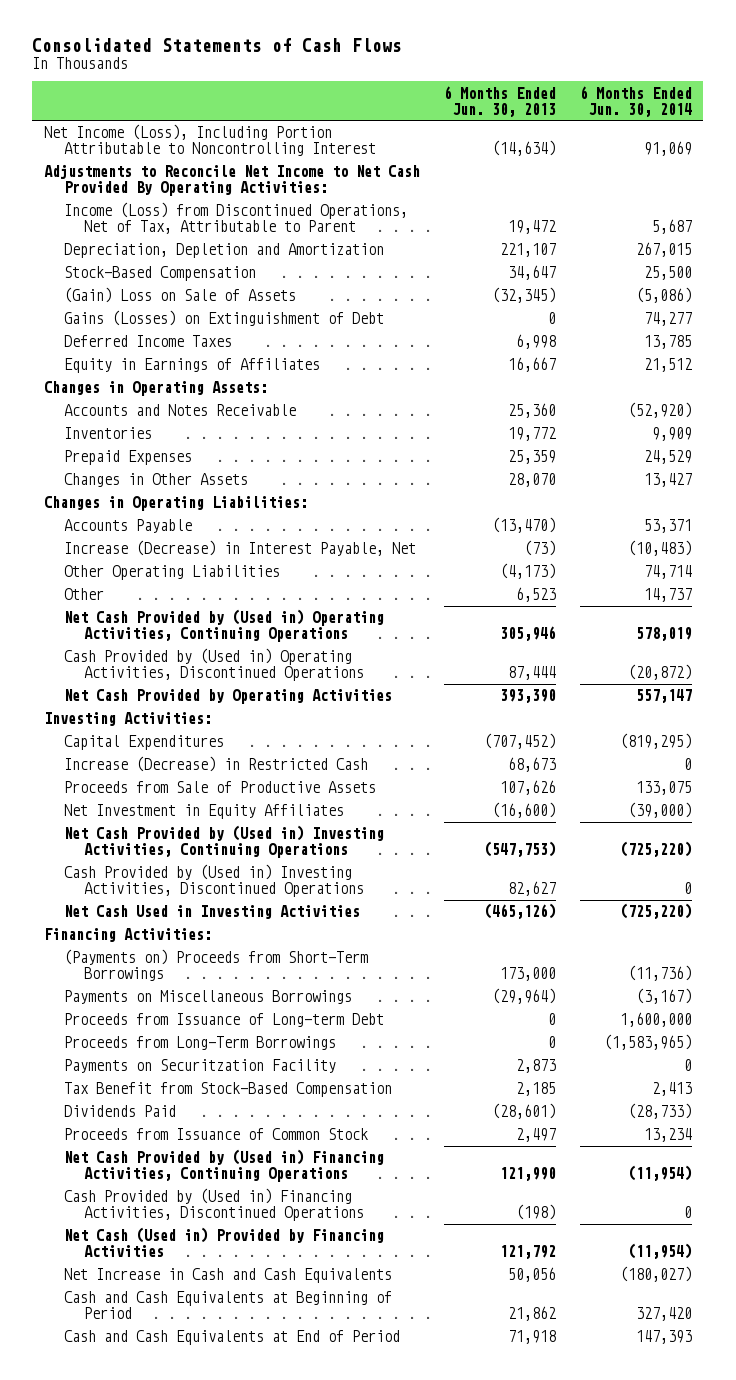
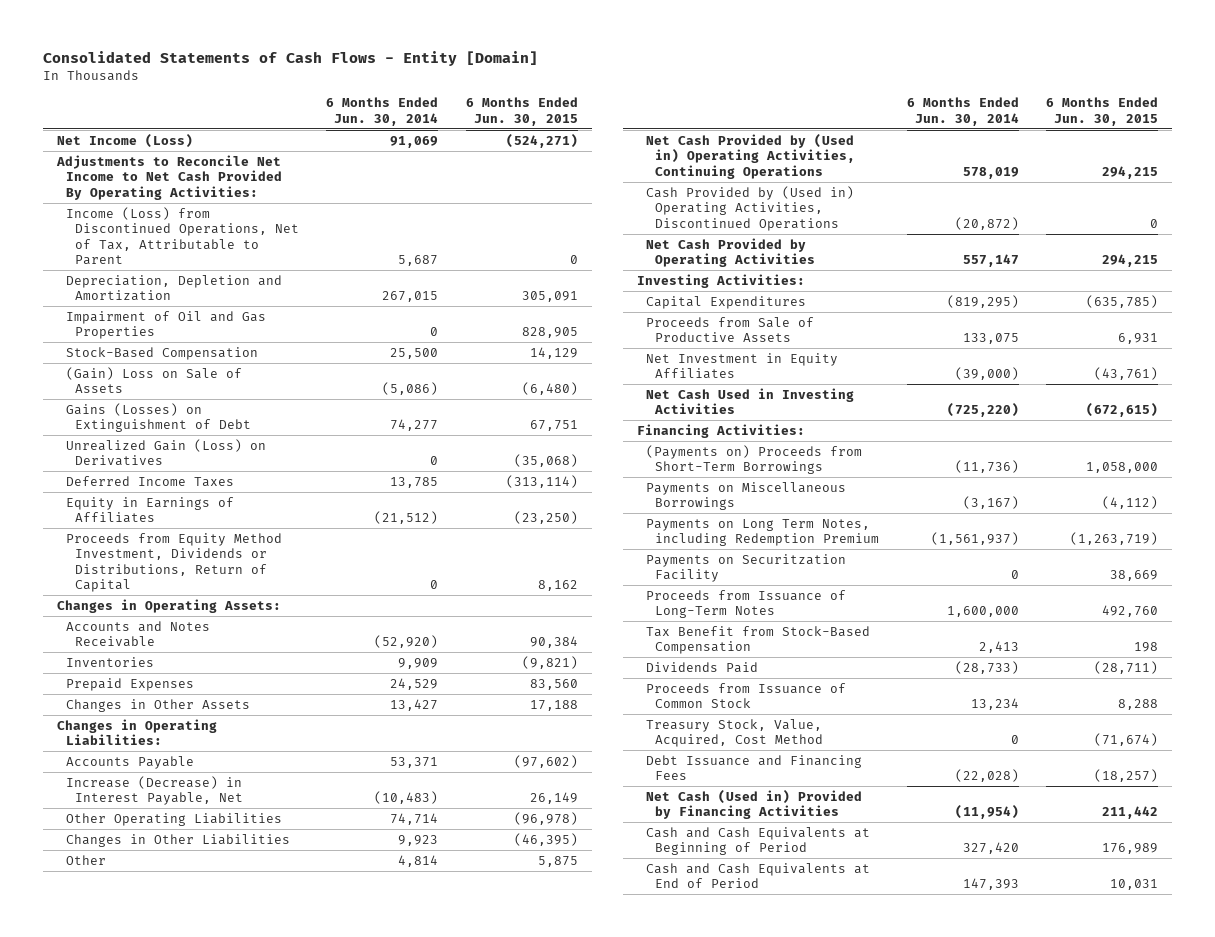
- Consolidated Statements of Cash Flows
+ Consolidated Statements of Cash Flows - Entity [Domain]
- | 6 Months Ended Jun. 30, 2013 | 6 Months Ended Jun. 30, 2014
+ | 6 Months Ended Jun. 30, 2014 | 6 Months Ended Jun. 30, 2015
- Net Income (Loss), Including Portion Attributable to Noncontrolling Interest | (14,634) | 91,069
+ Net Income (Loss) | 91,069 | (524,271)
+ Impairment of Oil and Gas Properties | 0 | 828,905
+ Unrealized Gain (Loss) on Derivatives | 0 | (35,068)
- Equity in Earnings of Affiliates | 16,667 | 21,512
+ Equity in Earnings of Affiliates | (21,512) | (23,250)
+ Proceeds from Equity Method Investment, Dividends or Distributions, Return of Capital | 0 | 8,162
- Other | 6,523 | 14,737
+ Changes in Other Liabilities | 9,923 | (46,395)
+ Other | 4,814 | 5,875
- Increase (Decrease) in Restricted Cash | 68,673 | 0
- Net Cash Provided by (Used in) Investing Activities, Continuing Operations | (547,753) | (725,220)
- Cash Provided by (Used in) Investing Activities, Discontinued Operations | 82,627 | 0
- Proceeds from Issuance of Long-term Debt | 0 | 1,600,000
- Proceeds from Long-Term Borrowings | 0 | (1,583,965)
+ Payments on Long Term Notes, including Redemption Premium | (1,561,937) | (1,263,719)
+ Proceeds from Issuance of Long-Term Notes | 1,600,000 | 492,760
- Net Cash Provided by (Used in) Financing Activities, Continuing Operations | 121,990 | (11,954)
- Cash Provided by (Used in) Financing Activities, Discontinued Operations | (198) | 0
+ Treasury Stock, Value, Acquired, Cost Method | 0 | (71,674)
+ Debt Issuance and Financing Fees | (22,028) | (18,257)
- Net Increase in Cash and Cash Equivalents | 50,056 | (180,027)

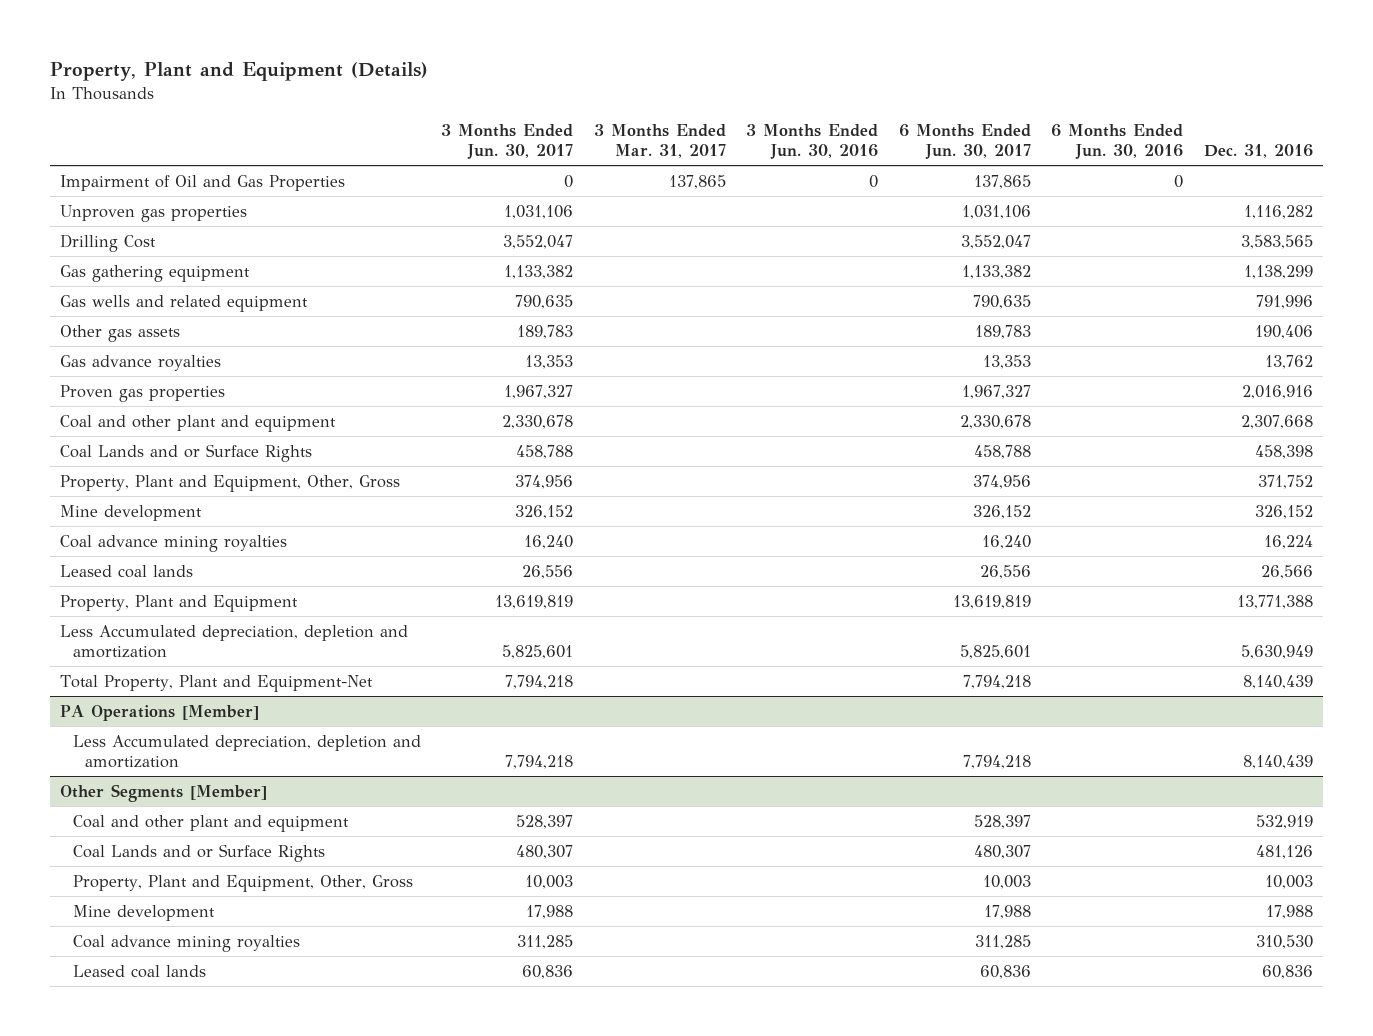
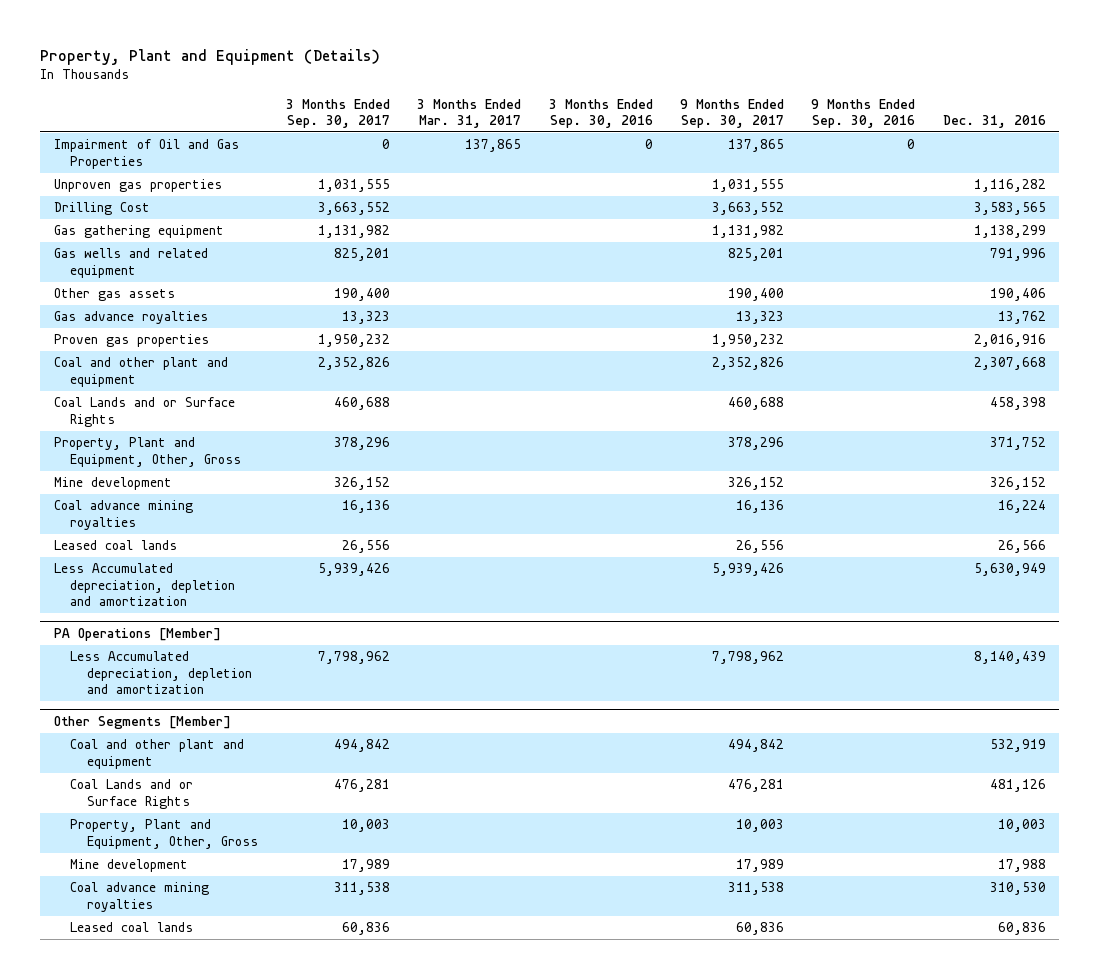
- | 3 Months Ended Jun. 30, 2017 | 3 Months Ended Mar. 31, 2017 | 3 Months Ended Jun. 30, 2016 | 6 Months Ended Jun. 30, 2017 | 6 Months Ended Jun. 30, 2016 | Dec. 31, 2016
+ | 3 Months Ended Sep. 30, 2017 | 3 Months Ended Mar. 31, 2017 | 3 Months Ended Sep. 30, 2016 | 9 Months Ended Sep. 30, 2017 | 9 Months Ended Sep. 30, 2016 | Dec. 31, 2016
- Property, Plant and Equipment | 13,619,819 | | | 13,619,819 | | 13,771,388
- Total Property, Plant and Equipment-Net | 7,794,218 | | | 7,794,218 | | 8,140,439

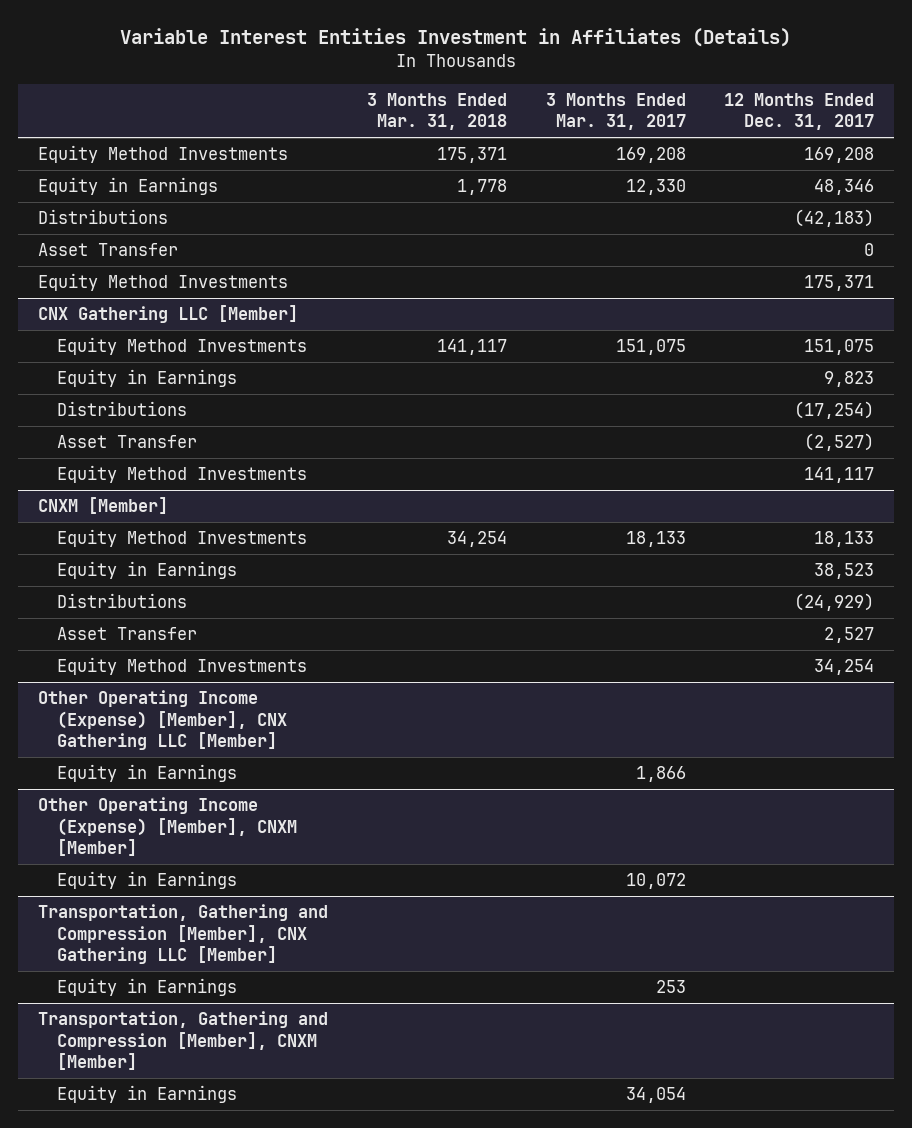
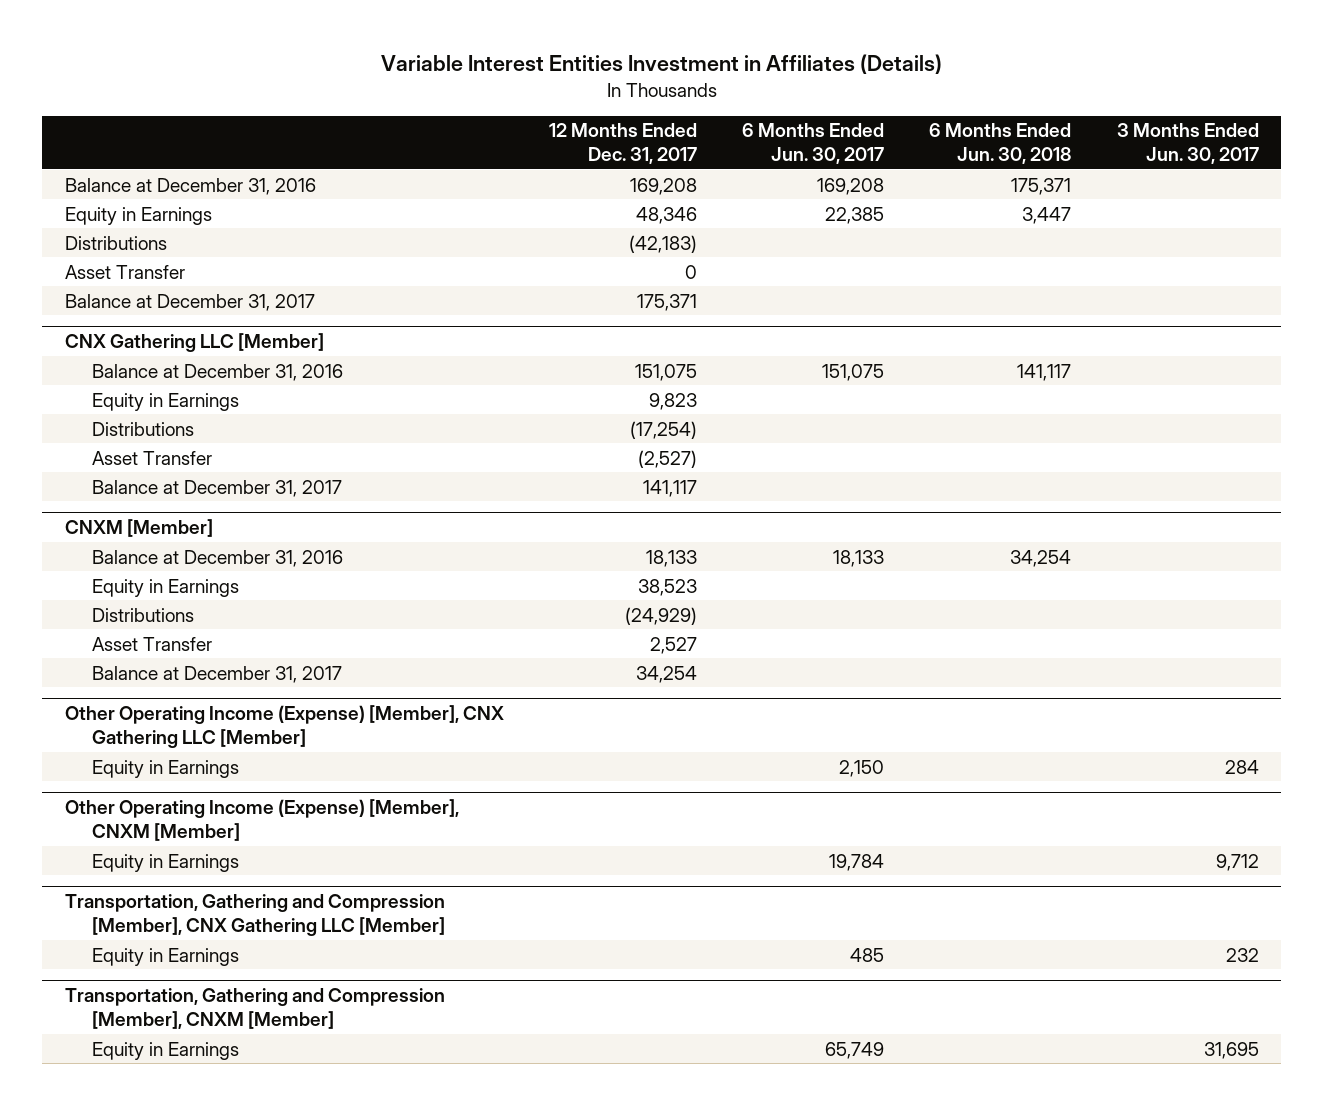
- | 3 Months Ended Mar. 31, 2018 | 3 Months Ended Mar. 31, 2017 | 12 Months Ended Dec. 31, 2017
+ | 12 Months Ended Dec. 31, 2017 | 6 Months Ended Jun. 30, 2017 | 6 Months Ended Jun. 30, 2018 | 3 Months Ended Jun. 30, 2017
- Equity Method Investments | 175,371 | 169,208 | 169,208
+ Balance at December 31, 2016 | 169,208 | 169,208 | 175,371 |
- Equity Method Investments | | | 175,371
+ Balance at December 31, 2017 | 175,371 | | |
@ CNX Gathering LLC [Member]
- Equity Method Investments | 141,117 | 151,075 | 151,075
+ Balance at December 31, 2016 | 151,075 | 151,075 | 141,117 |
- Equity Method Investments | | | 141,117
+ Balance at December 31, 2017 | 141,117 | | |
@ CNXM [Member]
- Equity Method Investments | 34,254 | 18,133 | 18,133
+ Balance at December 31, 2016 | 18,133 | 18,133 | 34,254 |
- Equity Method Investments | | | 34,254
+ Balance at December 31, 2017 | 34,254 | | |

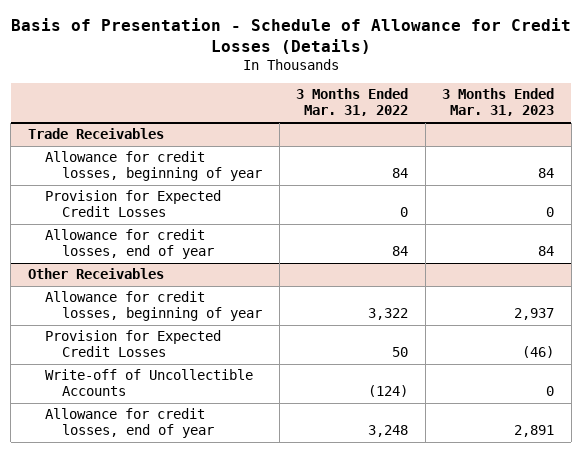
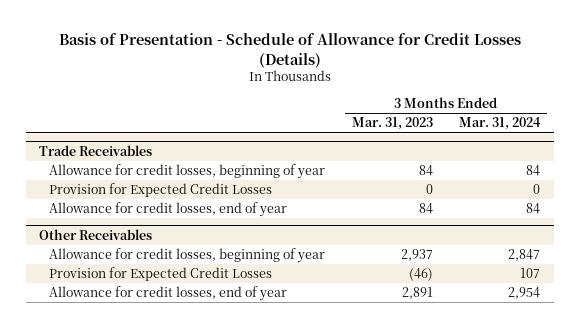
- | 3 Months Ended Mar. 31, 2022 | 3 Months Ended Mar. 31, 2023
+ | 3 Months Ended Mar. 31, 2023 | 3 Months Ended Mar. 31, 2024
@ Other Receivables
- Write-off of Uncollectible Accounts | (124) | 0

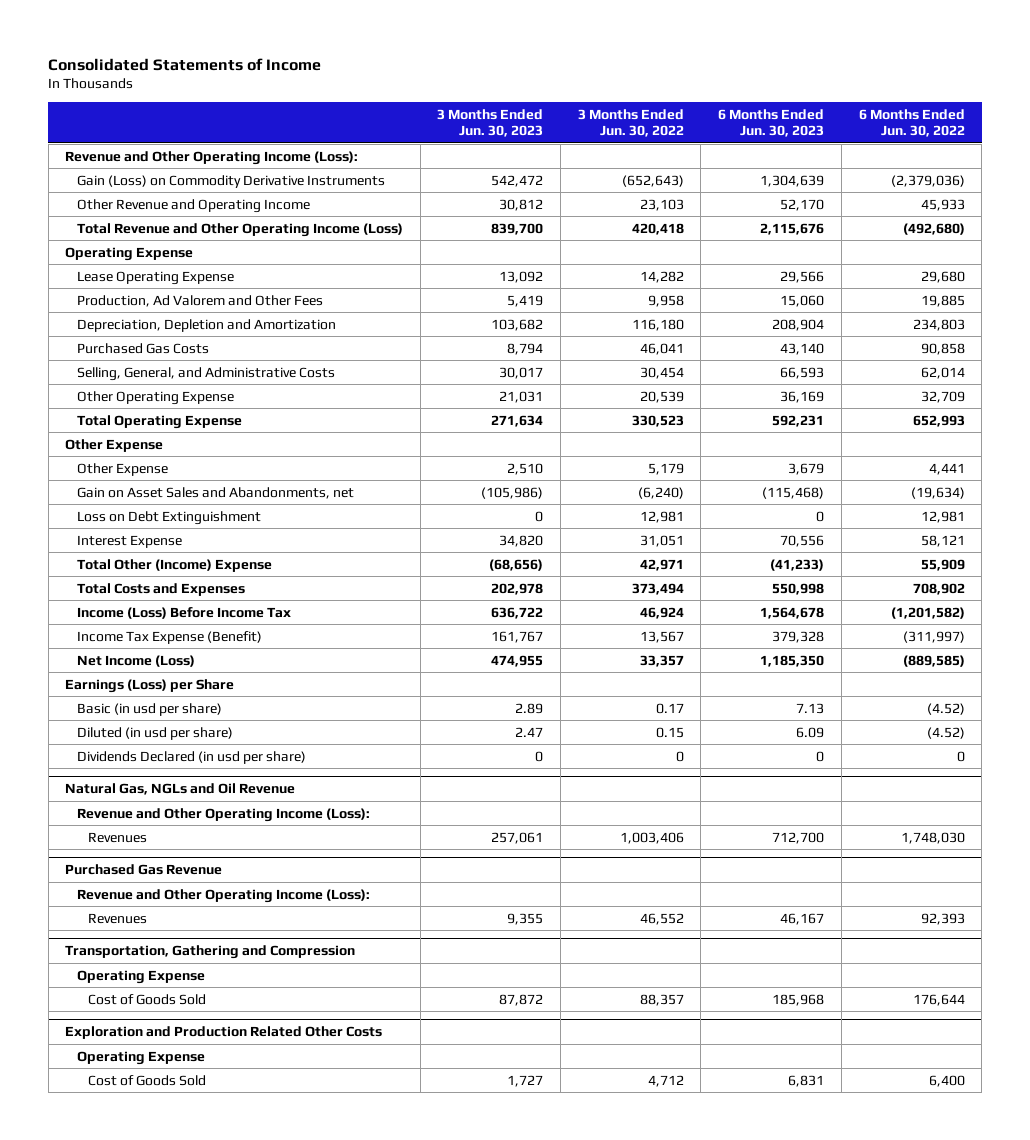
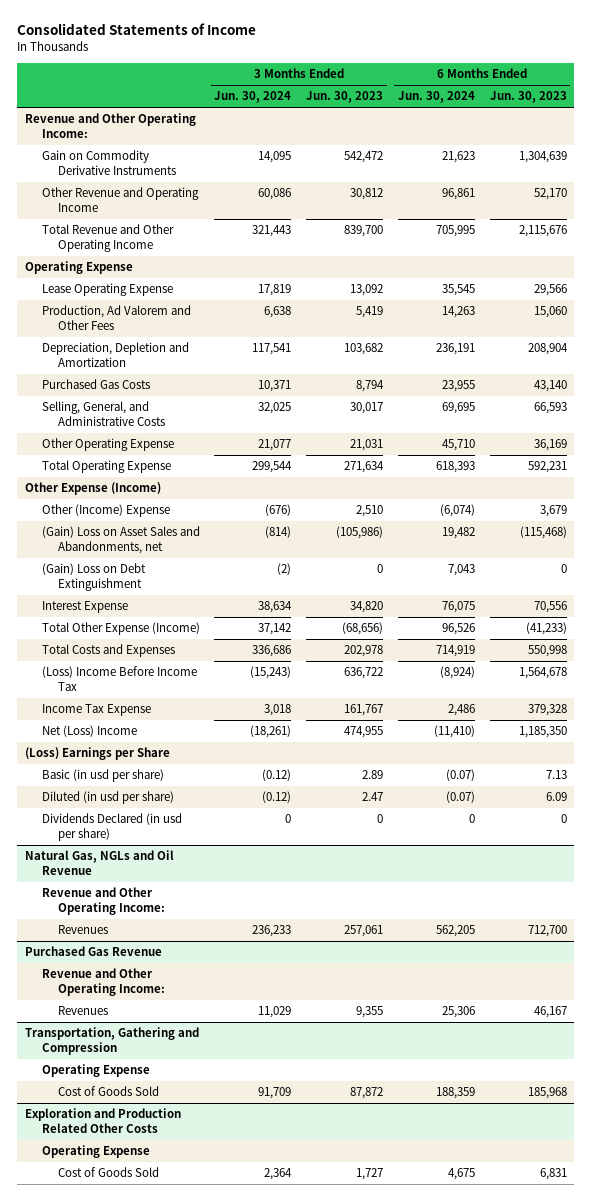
- | 3 Months Ended Jun. 30, 2023 | 3 Months Ended Jun. 30, 2022 | 6 Months Ended Jun. 30, 2023 | 6 Months Ended Jun. 30, 2022
+ | 3 Months Ended Jun. 30, 2024 | 3 Months Ended Jun. 30, 2023 | 6 Months Ended Jun. 30, 2024 | 6 Months Ended Jun. 30, 2023
- Revenue and Other Operating Income (Loss):
- Gain (Loss) on Commodity Derivative Instruments | 542,472 | (652,643) | 1,304,639 | (2,379,036)
+ Revenue and Other Operating Income:
+ Gain on Commodity Derivative Instruments | 14,095 | 542,472 | 21,623 | 1,304,639
- Total Revenue and Other Operating Income (Loss) | 839,700 | 420,418 | 2,115,676 | (492,680)
+ Total Revenue and Other Operating Income | 321,443 | 839,700 | 705,995 | 2,115,676
- Other Expense
- Other Expense | 2,510 | 5,179 | 3,679 | 4,441
- Gain on Asset Sales and Abandonments, net | (105,986) | (6,240) | (115,468) | (19,634)
- Loss on Debt Extinguishment | 0 | 12,981 | 0 | 12,981
+ Other Expense (Income)
+ Other (Income) Expense | (676) | 2,510 | (6,074) | 3,679
+ (Gain) Loss on Asset Sales and Abandonments, net | (814) | (105,986) | 19,482 | (115,468)
+ (Gain) Loss on Debt Extinguishment | (2) | 0 | 7,043 | 0
- Total Other (Income) Expense | (68,656) | 42,971 | (41,233) | 55,909
+ Total Other Expense (Income) | 37,142 | (68,656) | 96,526 | (41,233)
- Income (Loss) Before Income Tax | 636,722 | 46,924 | 1,564,678 | (1,201,582)
- Income Tax Expense (Benefit) | 161,767 | 13,567 | 379,328 | (311,997)
- Net Income (Loss) | 474,955 | 33,357 | 1,185,350 | (889,585)
- Earnings (Loss) per Share
+ (Loss) Income Before Income Tax | (15,243) | 636,722 | (8,924) | 1,564,678
+ Income Tax Expense | 3,018 | 161,767 | 2,486 | 379,328
+ Net (Loss) Income | (18,261) | 474,955 | (11,410) | 1,185,350
+ (Loss) Earnings per Share
@ Natural Gas, NGLs and Oil Revenue
- Revenue and Other Operating Income (Loss):
+ Revenue and Other Operating Income:
@ Purchased Gas Revenue
- Revenue and Other Operating Income (Loss):
+ Revenue and Other Operating Income:

